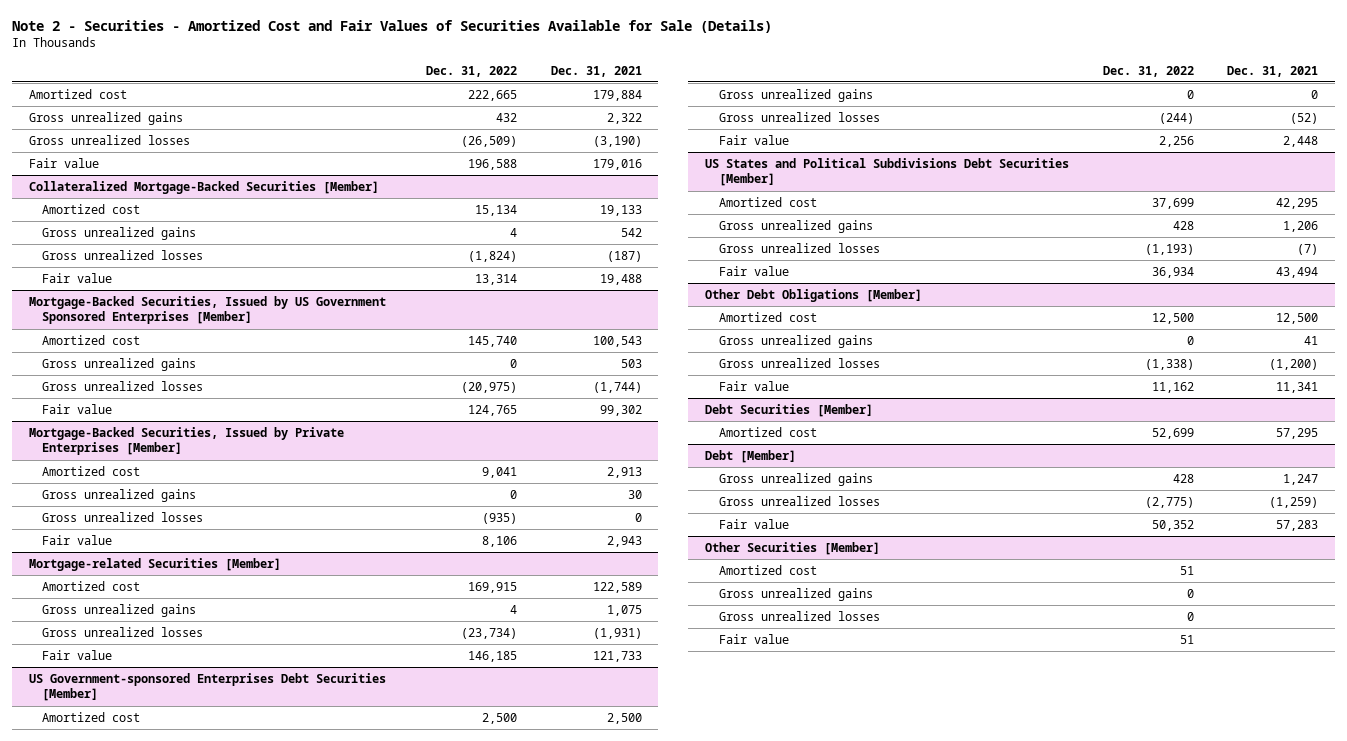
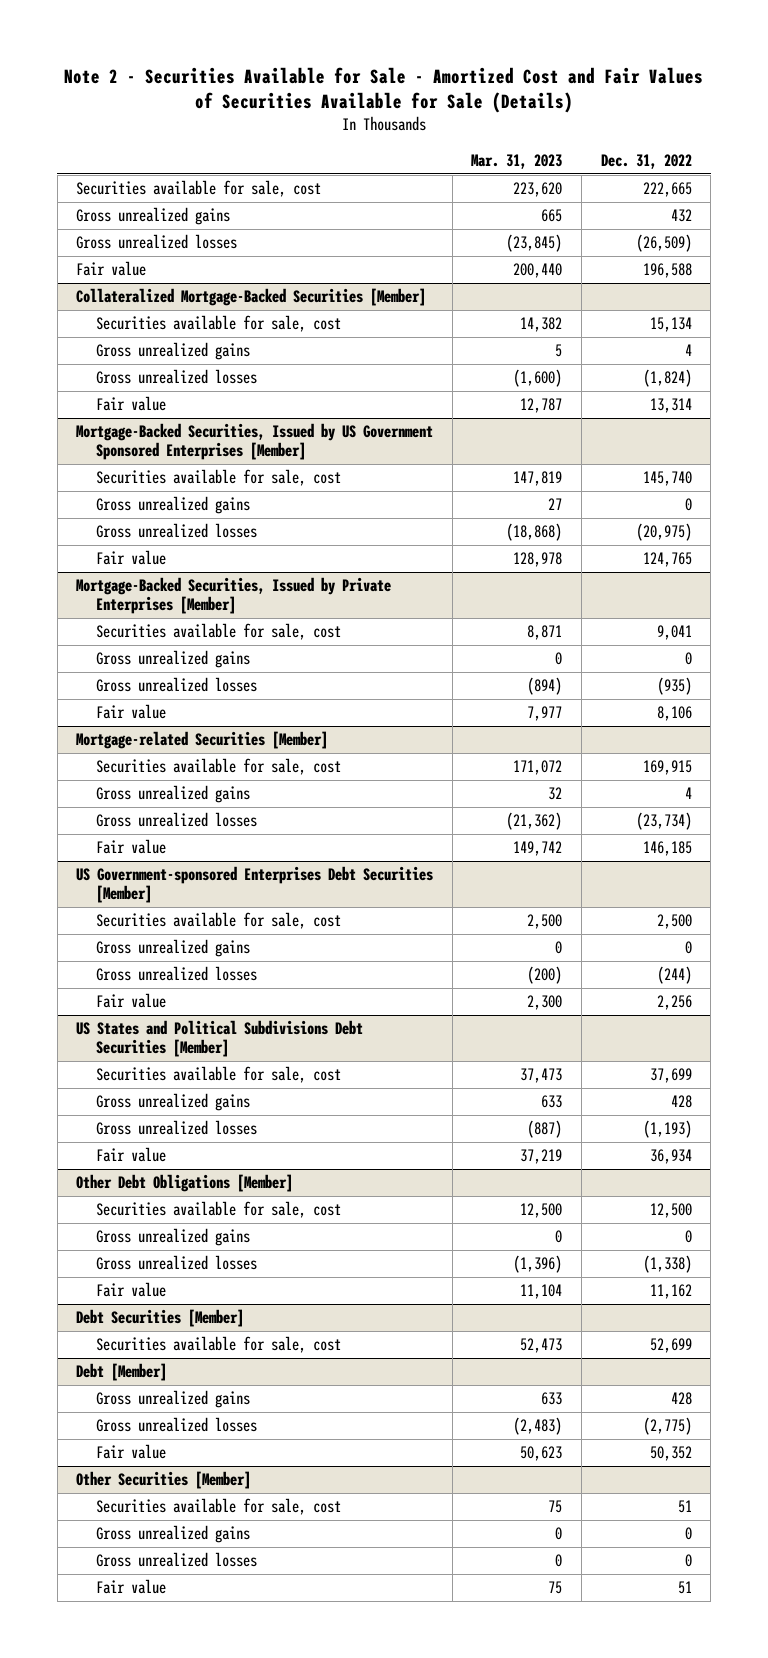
- Note 2 - Securities - Amortized Cost and Fair Values of Securities Available for Sale (Details)
+ Note 2 - Securities Available for Sale - Amortized Cost and Fair Values of Securities Available for Sale (Details)
- | Dec. 31, 2022 | Dec. 31, 2021
+ | Mar. 31, 2023 | Dec. 31, 2022
- Amortized cost | 222,665 | 179,884
+ Securities available for sale, cost | 223,620 | 222,665
@ Collateralized Mortgage-Backed Securities [Member]
- Amortized cost | 15,134 | 19,133
+ Securities available for sale, cost | 14,382 | 15,134
@ Mortgage-Backed Securities, Issued by US Government Sponsored Enterprises [Member]
- Amortized cost | 145,740 | 100,543
+ Securities available for sale, cost | 147,819 | 145,740
@ Mortgage-Backed Securities, Issued by Private Enterprises [Member]
- Amortized cost | 9,041 | 2,913
+ Securities available for sale, cost | 8,871 | 9,041
@ Mortgage-related Securities [Member]
- Amortized cost | 169,915 | 122,589
+ Securities available for sale, cost | 171,072 | 169,915
@ US Government-sponsored Enterprises Debt Securities [Member]
- Amortized cost | 2,500 | 2,500
+ Securities available for sale, cost | 2,500 | 2,500
@ US States and Political Subdivisions Debt Securities [Member]
- Amortized cost | 37,699 | 42,295
+ Securities available for sale, cost | 37,473 | 37,699
@ Other Debt Obligations [Member]
- Amortized cost | 12,500 | 12,500
+ Securities available for sale, cost | 12,500 | 12,500
@ Debt Securities [Member]
- Amortized cost | 52,699 | 57,295
+ Securities available for sale, cost | 52,473 | 52,699
@ Other Securities [Member]
- Amortized cost | 51 |
+ Securities available for sale, cost | 75 | 51

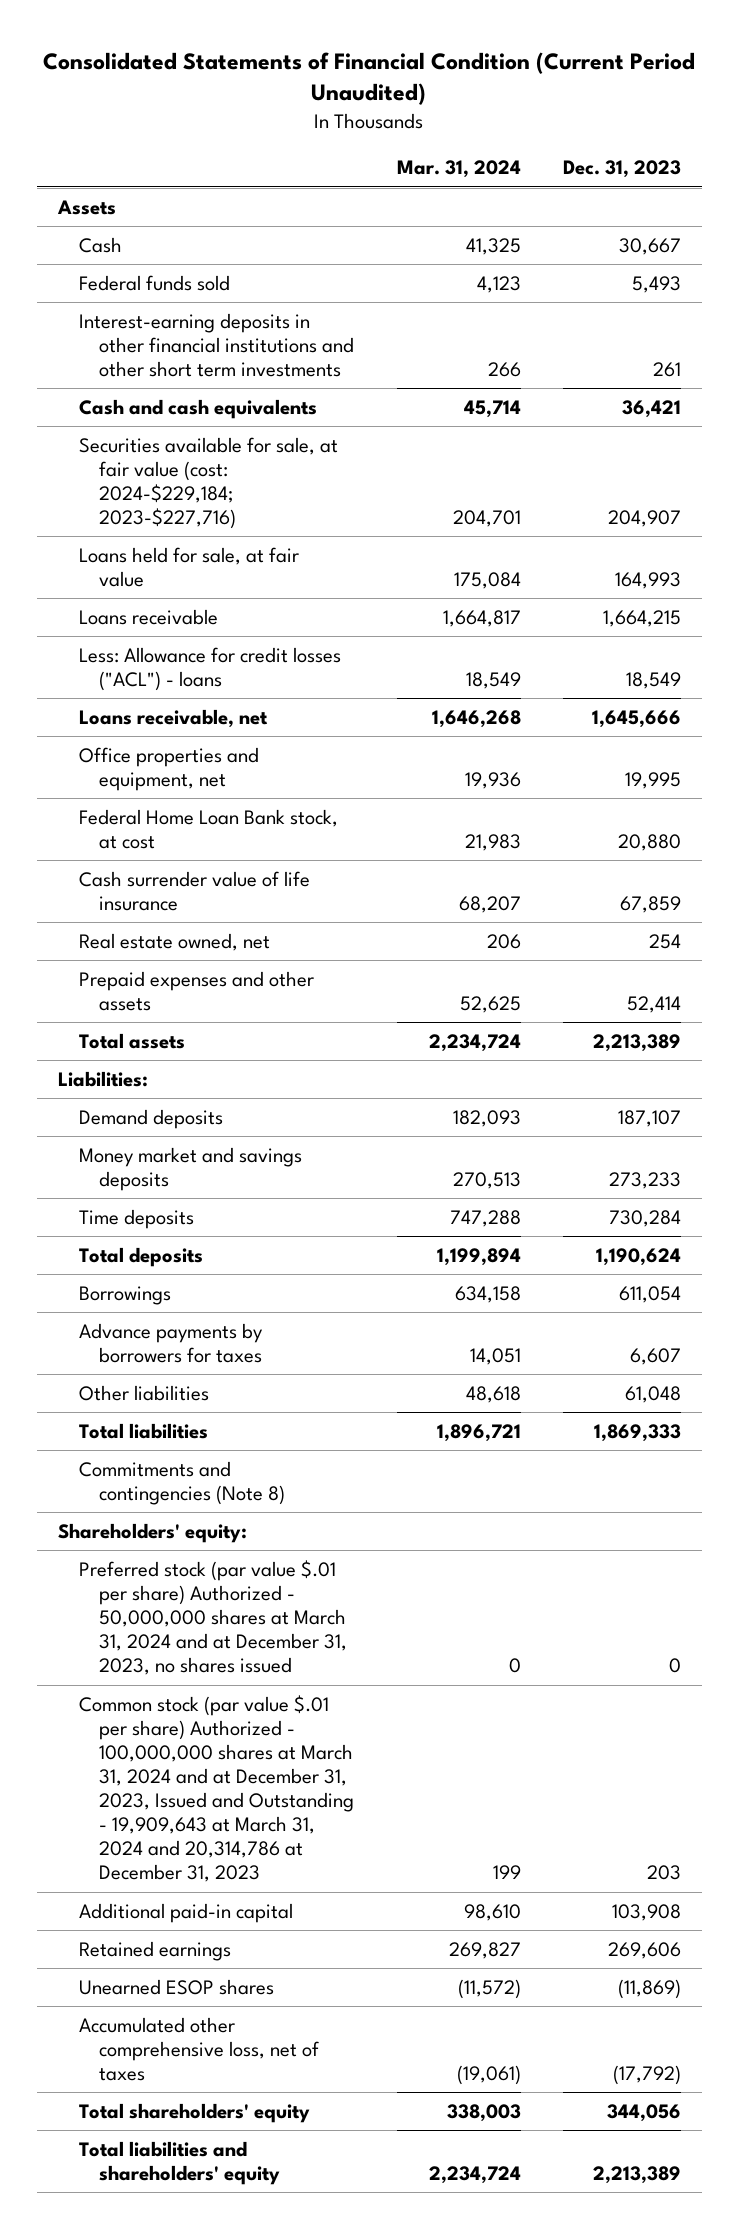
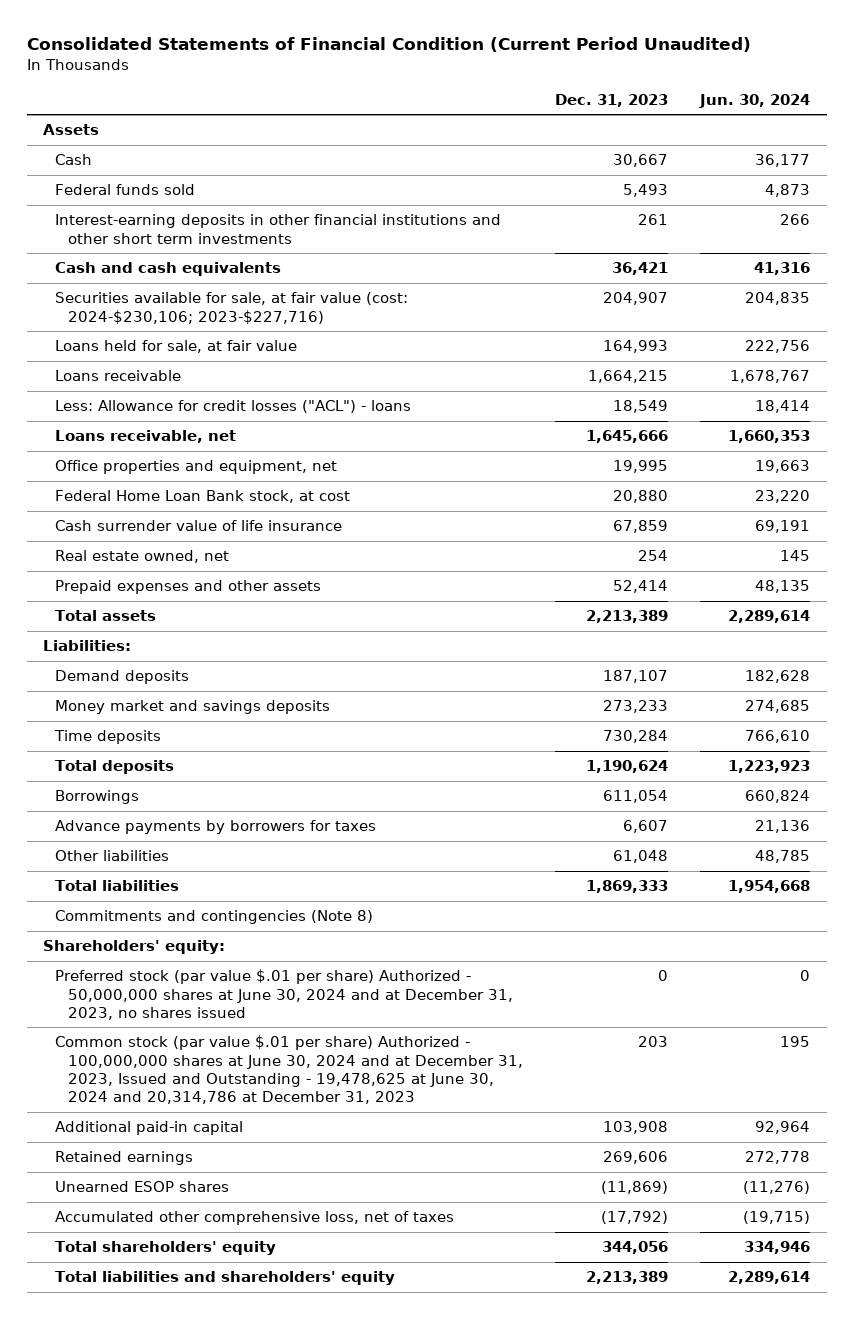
- | Mar. 31, 2024 | Dec. 31, 2023
+ | Dec. 31, 2023 | Jun. 30, 2024
- Securities available for sale, at fair value (cost: 2024-$229,184; 2023-$227,716) | 204,701 | 204,907
+ Securities available for sale, at fair value (cost: 2024-$230,106; 2023-$227,716) | 204,907 | 204,835
- Preferred stock (par value $.01 per share) Authorized - 50,000,000 shares at March 31, 2024 and at December 31, 2023, no shares issued | 0 | 0
- Common stock (par value $.01 per share) Authorized - 100,000,000 shares at March 31, 2024 and at December 31, 2023, Issued and Outstanding - 19,909,643 at March 31, 2024 and 20,314,786 at December 31, 2023 | 199 | 203
+ Preferred stock (par value $.01 per share) Authorized - 50,000,000 shares at June 30, 2024 and at December 31, 2023, no shares issued | 0 | 0
+ Common stock (par value $.01 per share) Authorized - 100,000,000 shares at June 30, 2024 and at December 31, 2023, Issued and Outstanding - 19,478,625 at June 30, 2024 and 20,314,786 at December 31, 2023 | 203 | 195

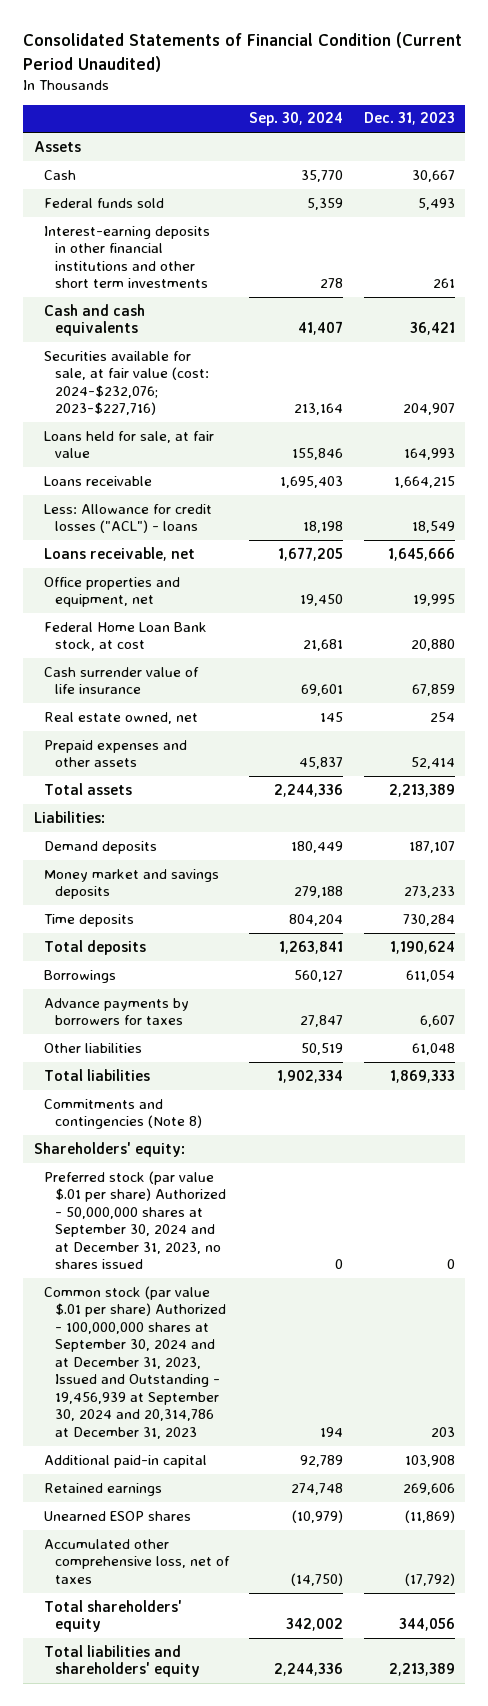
- | Dec. 31, 2023 | Jun. 30, 2024
+ | Sep. 30, 2024 | Dec. 31, 2023
- Securities available for sale, at fair value (cost: 2024-$230,106; 2023-$227,716) | 204,907 | 204,835
+ Securities available for sale, at fair value (cost: 2024-$232,076; 2023-$227,716) | 213,164 | 204,907
- Preferred stock (par value $.01 per share) Authorized - 50,000,000 shares at June 30, 2024 and at December 31, 2023, no shares issued | 0 | 0
- Common stock (par value $.01 per share) Authorized - 100,000,000 shares at June 30, 2024 and at December 31, 2023, Issued and Outstanding - 19,478,625 at June 30, 2024 and 20,314,786 at December 31, 2023 | 203 | 195
+ Preferred stock (par value $.01 per share) Authorized - 50,000,000 shares at September 30, 2024 and at December 31, 2023, no shares issued | 0 | 0
+ Common stock (par value $.01 per share) Authorized - 100,000,000 shares at September 30, 2024 and at December 31, 2023, Issued and Outstanding - 19,456,939 at September 30, 2024 and 20,314,786 at December 31, 2023 | 194 | 203

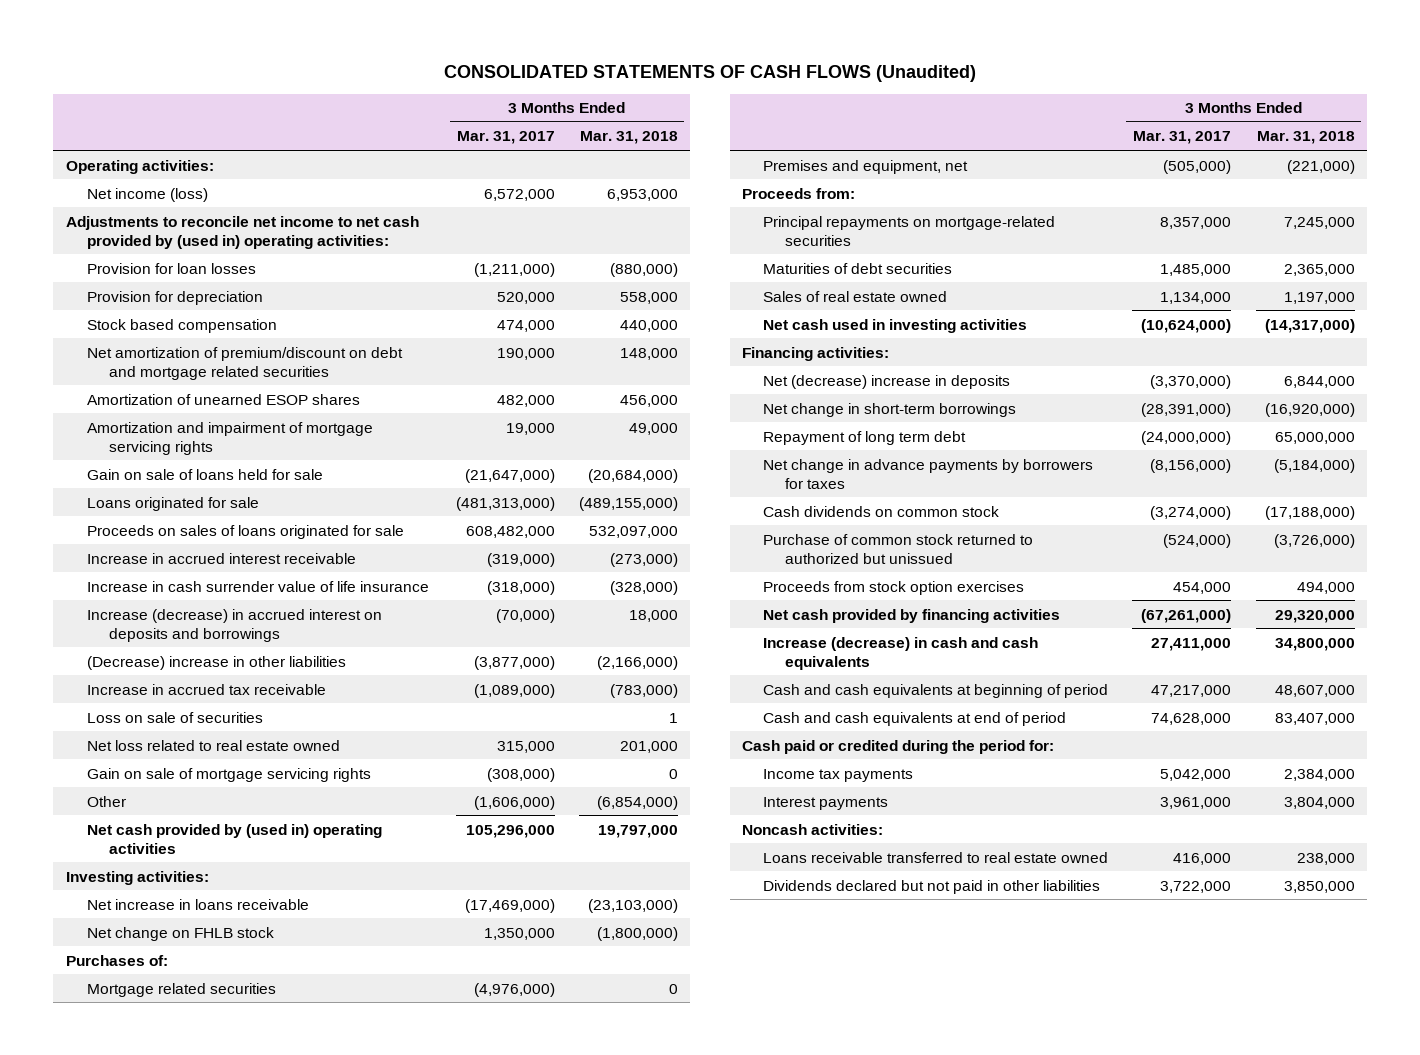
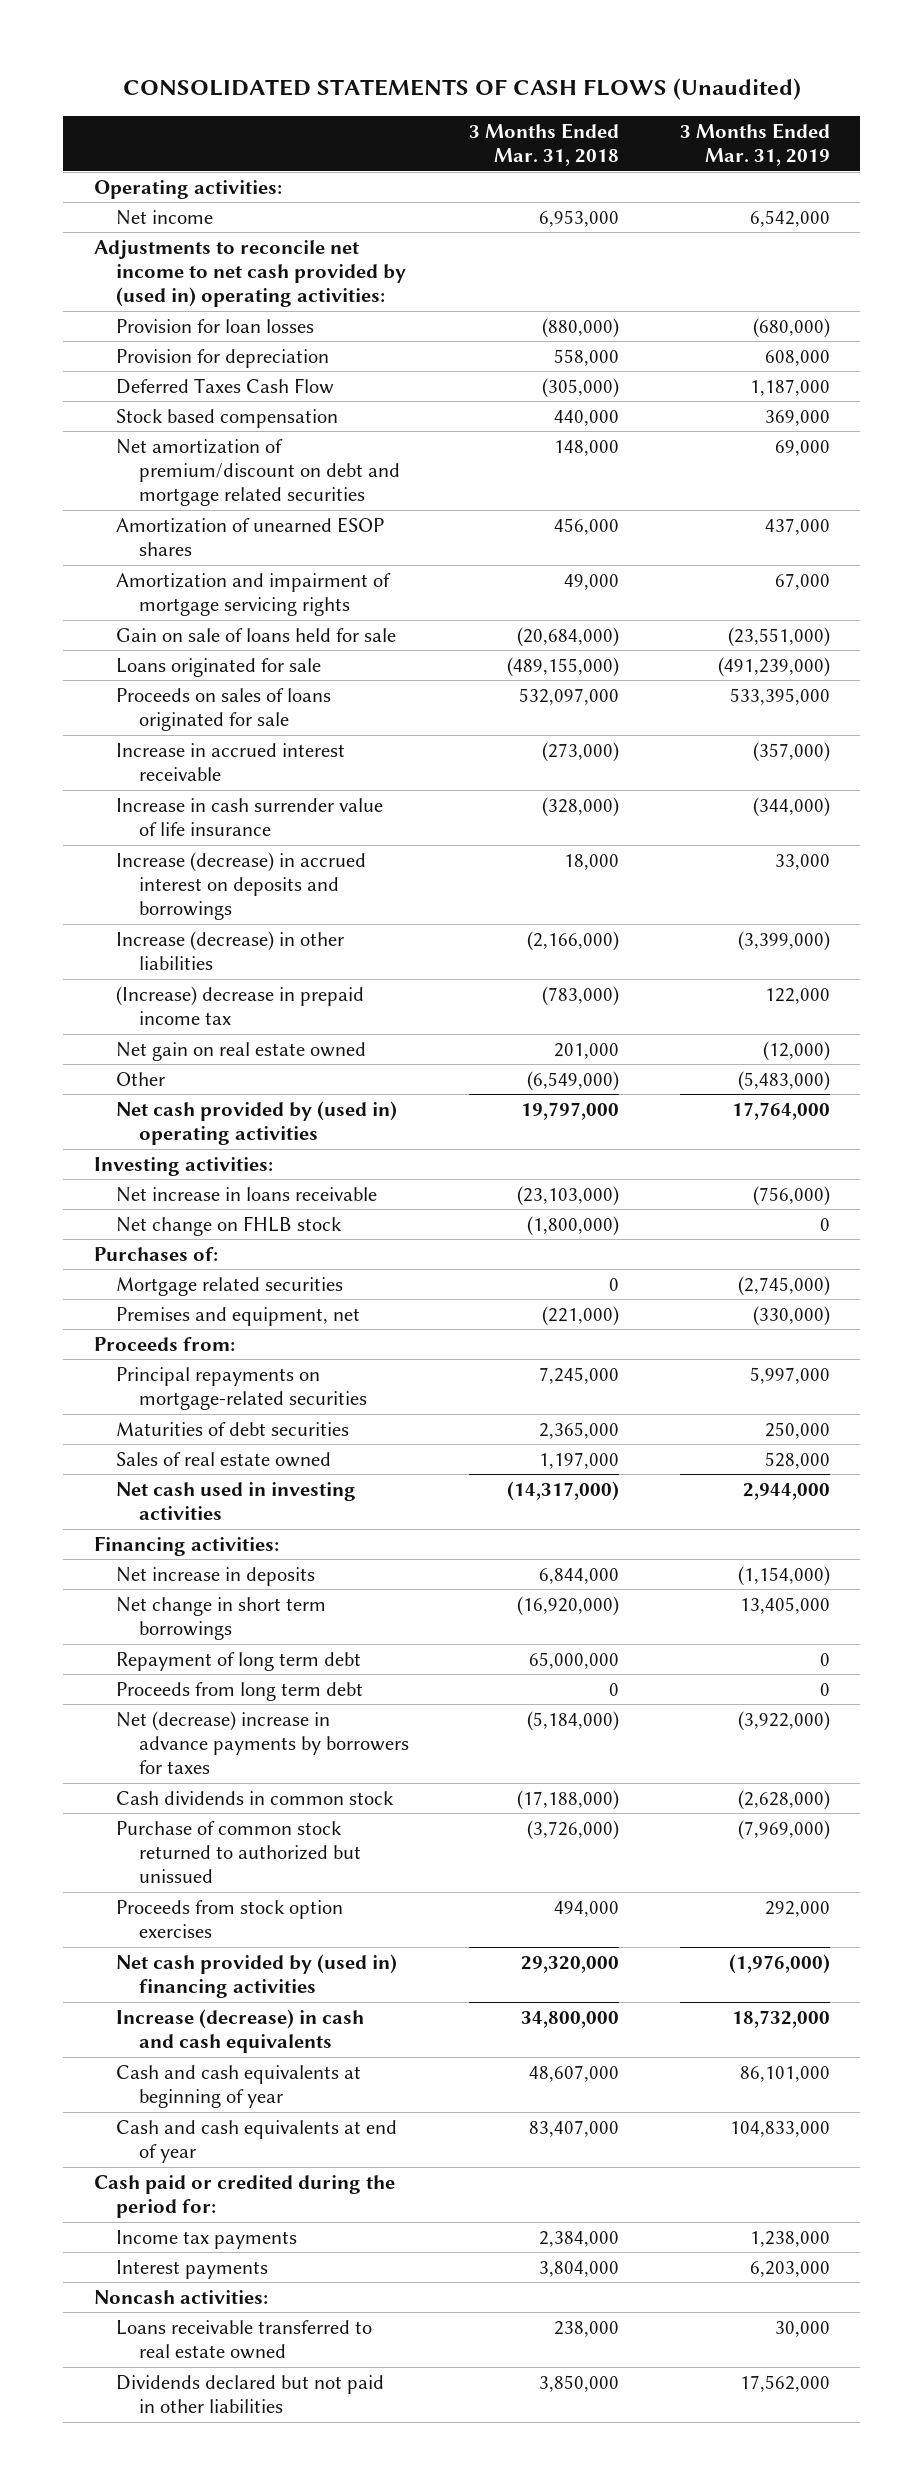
- | 3 Months Ended Mar. 31, 2017 | 3 Months Ended Mar. 31, 2018
+ | 3 Months Ended Mar. 31, 2018 | 3 Months Ended Mar. 31, 2019
- Net income (loss) | 6,572,000 | 6,953,000
+ Net income | 6,953,000 | 6,542,000
+ Deferred Taxes Cash Flow | (305,000) | 1,187,000
- (Decrease) increase in other liabilities | (3,877,000) | (2,166,000)
- Increase in accrued tax receivable | (1,089,000) | (783,000)
- Loss on sale of securities | | 1
- Net loss related to real estate owned | 315,000 | 201,000
- Gain on sale of mortgage servicing rights | (308,000) | 0
- Other | (1,606,000) | (6,854,000)
+ Increase (decrease) in other liabilities | (2,166,000) | (3,399,000)
+ (Increase) decrease in prepaid income tax | (783,000) | 122,000
+ Net gain on real estate owned | 201,000 | (12,000)
+ Other | (6,549,000) | (5,483,000)
- Net (decrease) increase in deposits | (3,370,000) | 6,844,000
- Net change in short-term borrowings | (28,391,000) | (16,920,000)
+ Net increase in deposits | 6,844,000 | (1,154,000)
+ Net change in short term borrowings | (16,920,000) | 13,405,000
- Net change in advance payments by borrowers for taxes | (8,156,000) | (5,184,000)
- Cash dividends on common stock | (3,274,000) | (17,188,000)
+ Proceeds from long term debt | 0 | 0
+ Net (decrease) increase in advance payments by borrowers for taxes | (5,184,000) | (3,922,000)
+ Cash dividends in common stock | (17,188,000) | (2,628,000)
- Net cash provided by financing activities | (67,261,000) | 29,320,000
+ Net cash provided by (used in) financing activities | 29,320,000 | (1,976,000)
- Cash and cash equivalents at beginning of period | 47,217,000 | 48,607,000
- Cash and cash equivalents at end of period | 74,628,000 | 83,407,000
+ Cash and cash equivalents at beginning of year | 48,607,000 | 86,101,000
+ Cash and cash equivalents at end of year | 83,407,000 | 104,833,000

